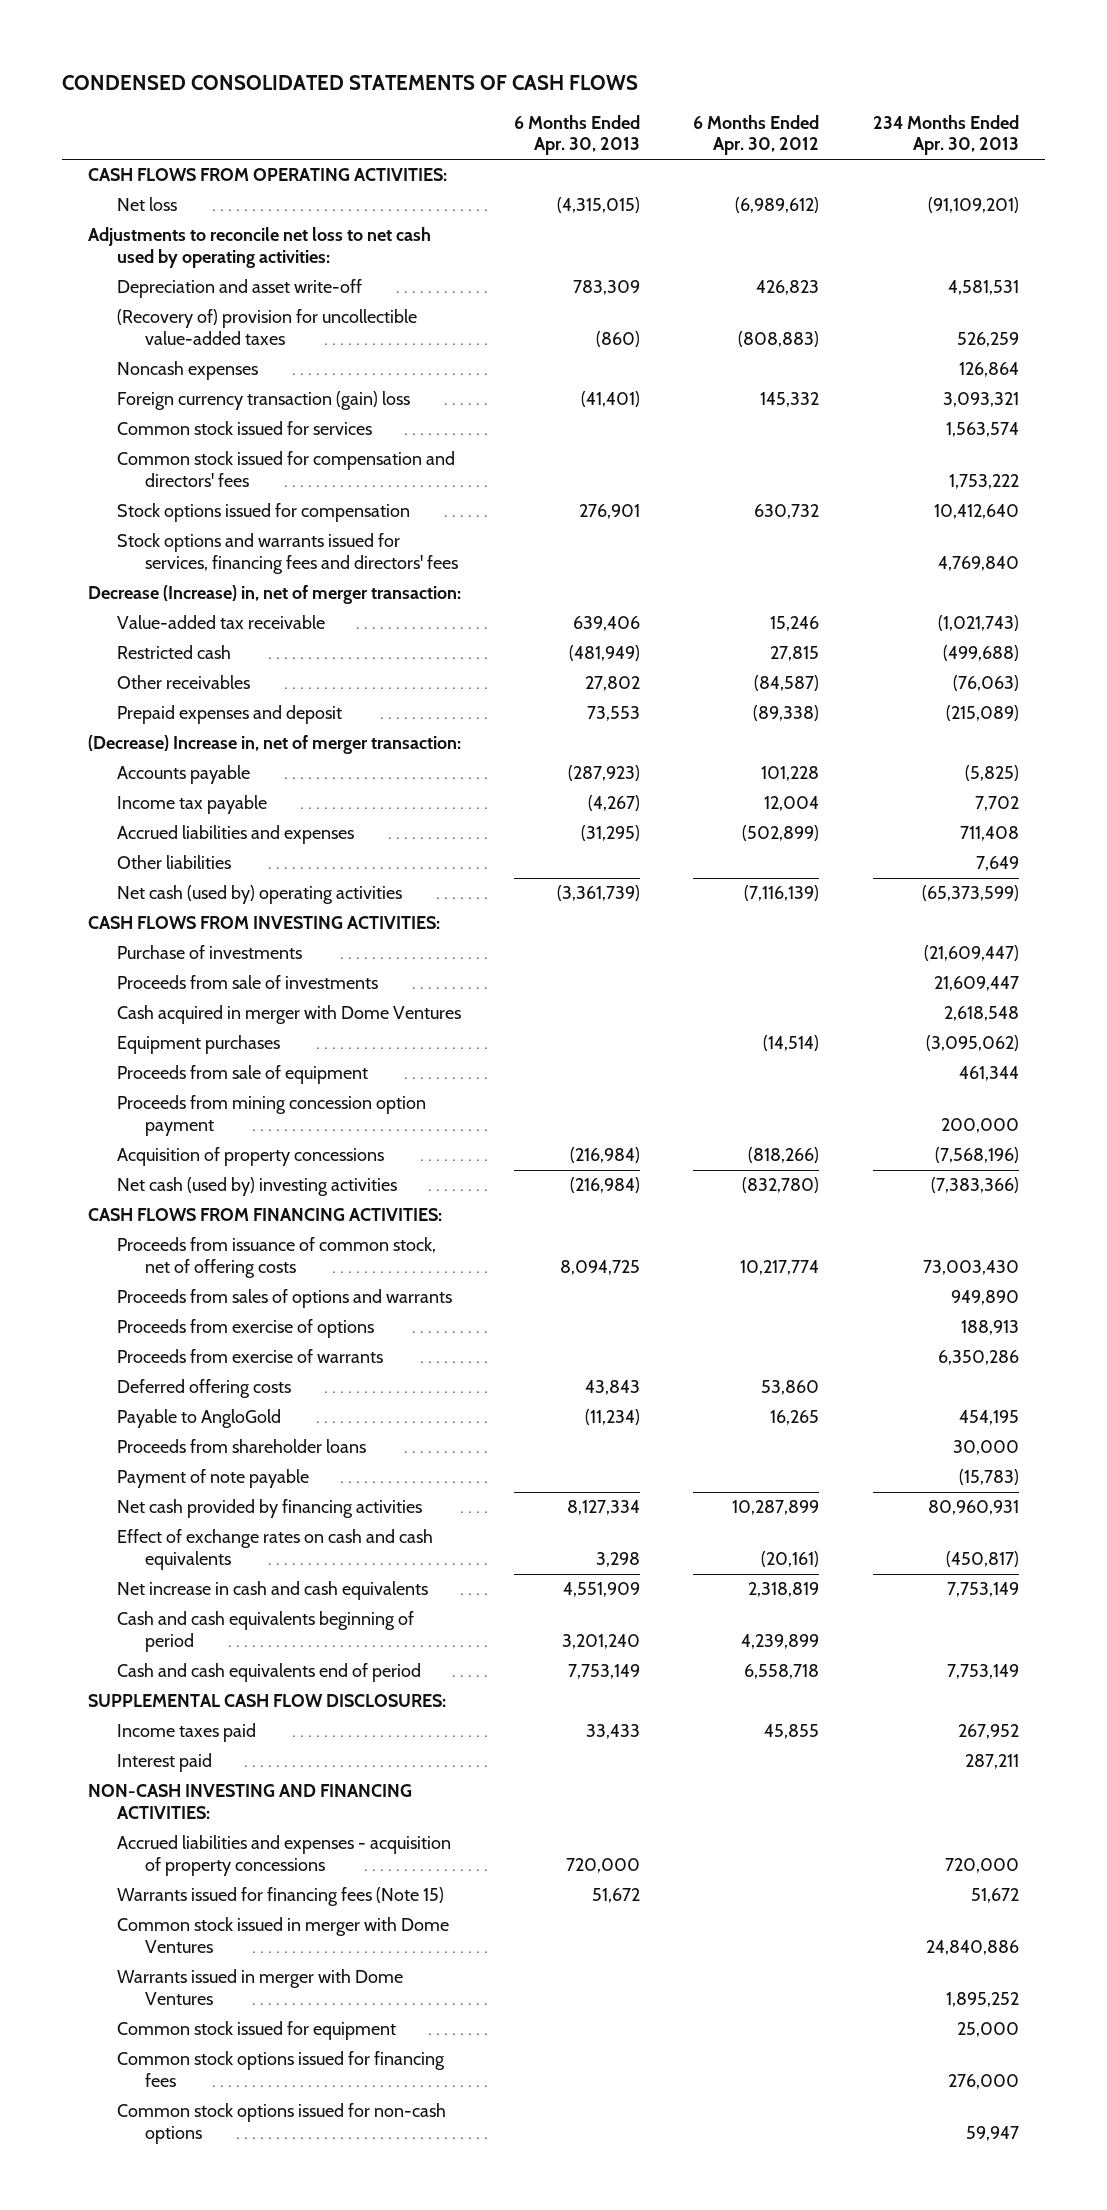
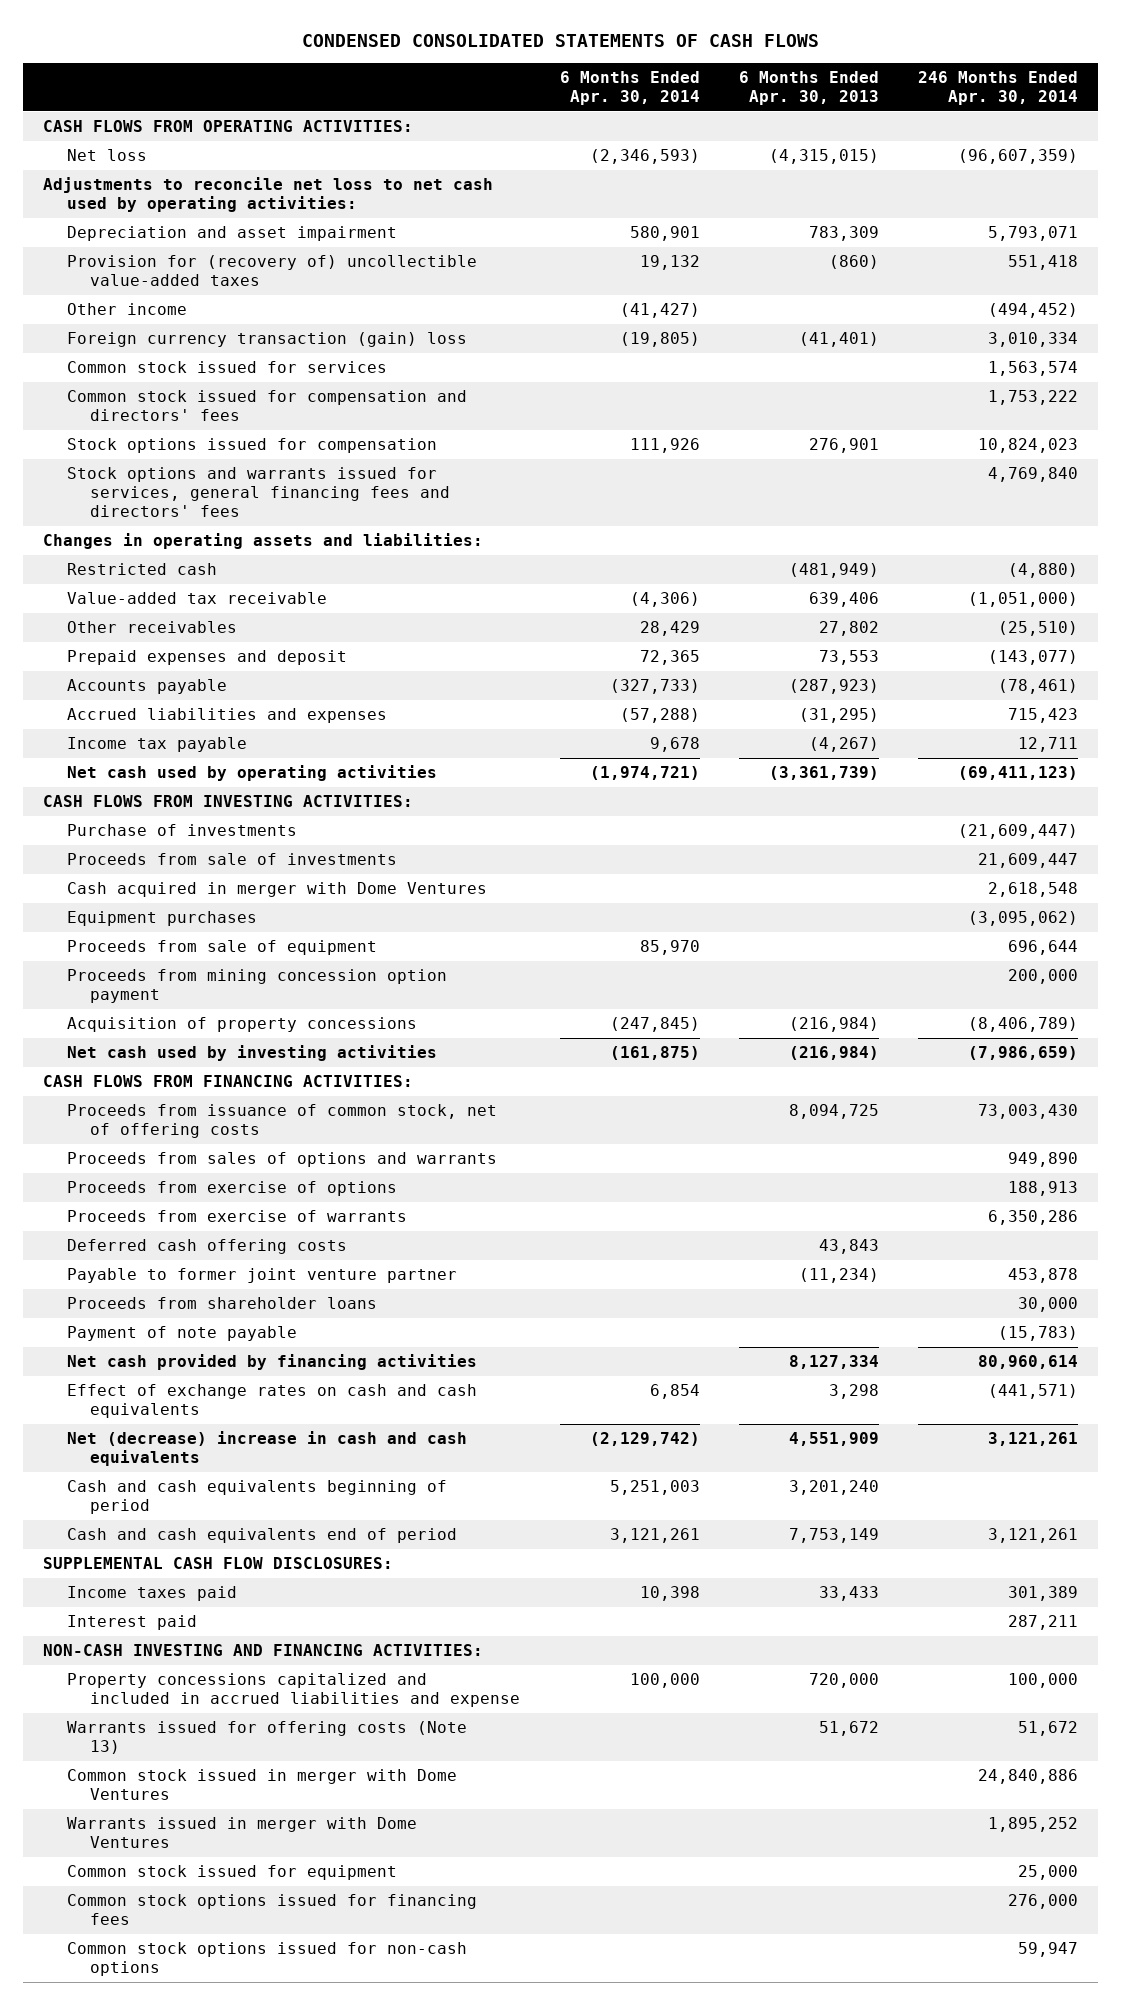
- | 6 Months Ended Apr. 30, 2013 | 6 Months Ended Apr. 30, 2012 | 234 Months Ended Apr. 30, 2013
+ | 6 Months Ended Apr. 30, 2014 | 6 Months Ended Apr. 30, 2013 | 246 Months Ended Apr. 30, 2014
- Depreciation and asset write-off | 783,309 | 426,823 | 4,581,531
- (Recovery of) provision for uncollectible value-added taxes | (860) | (808,883) | 526,259
- Noncash expenses | | | 126,864
+ Depreciation and asset impairment | 580,901 | 783,309 | 5,793,071
+ Provision for (recovery of) uncollectible value-added taxes | 19,132 | (860) | 551,418
+ Other income | (41,427) | | (494,452)
- Stock options and warrants issued for services, financing fees and directors' fees | | | 4,769,840
- Decrease (Increase) in, net of merger transaction:
+ Stock options and warrants issued for services, general financing fees and directors' fees | | | 4,769,840
+ Changes in operating assets and liabilities:
moved down: Value-added tax receivable | (4,306) | 639,406 | (1,051,000)
- (Decrease) Increase in, net of merger transaction:
- Other liabilities | | | 7,649
- Net cash (used by) operating activities | (3,361,739) | (7,116,139) | (65,373,599)
moved down: Income tax payable | 9,678 | (4,267) | 12,711
+ Net cash used by operating activities | (1,974,721) | (3,361,739) | (69,411,123)
- Net cash (used by) investing activities | (216,984) | (832,780) | (7,383,366)
+ Net cash used by investing activities | (161,875) | (216,984) | (7,986,659)
- Deferred offering costs | 43,843 | 53,860 |
- Payable to AngloGold | (11,234) | 16,265 | 454,195
+ Deferred cash offering costs | | 43,843 |
+ Payable to former joint venture partner | | (11,234) | 453,878
- Net increase in cash and cash equivalents | 4,551,909 | 2,318,819 | 7,753,149
+ Net (decrease) increase in cash and cash equivalents | (2,129,742) | 4,551,909 | 3,121,261
- Accrued liabilities and expenses - acquisition of property concessions | 720,000 | | 720,000
- Warrants issued for financing fees (Note 15) | 51,672 | | 51,672
+ Property concessions capitalized and included in accrued liabilities and expense | 100,000 | 720,000 | 100,000
+ Warrants issued for offering costs (Note 13) | | 51,672 | 51,672

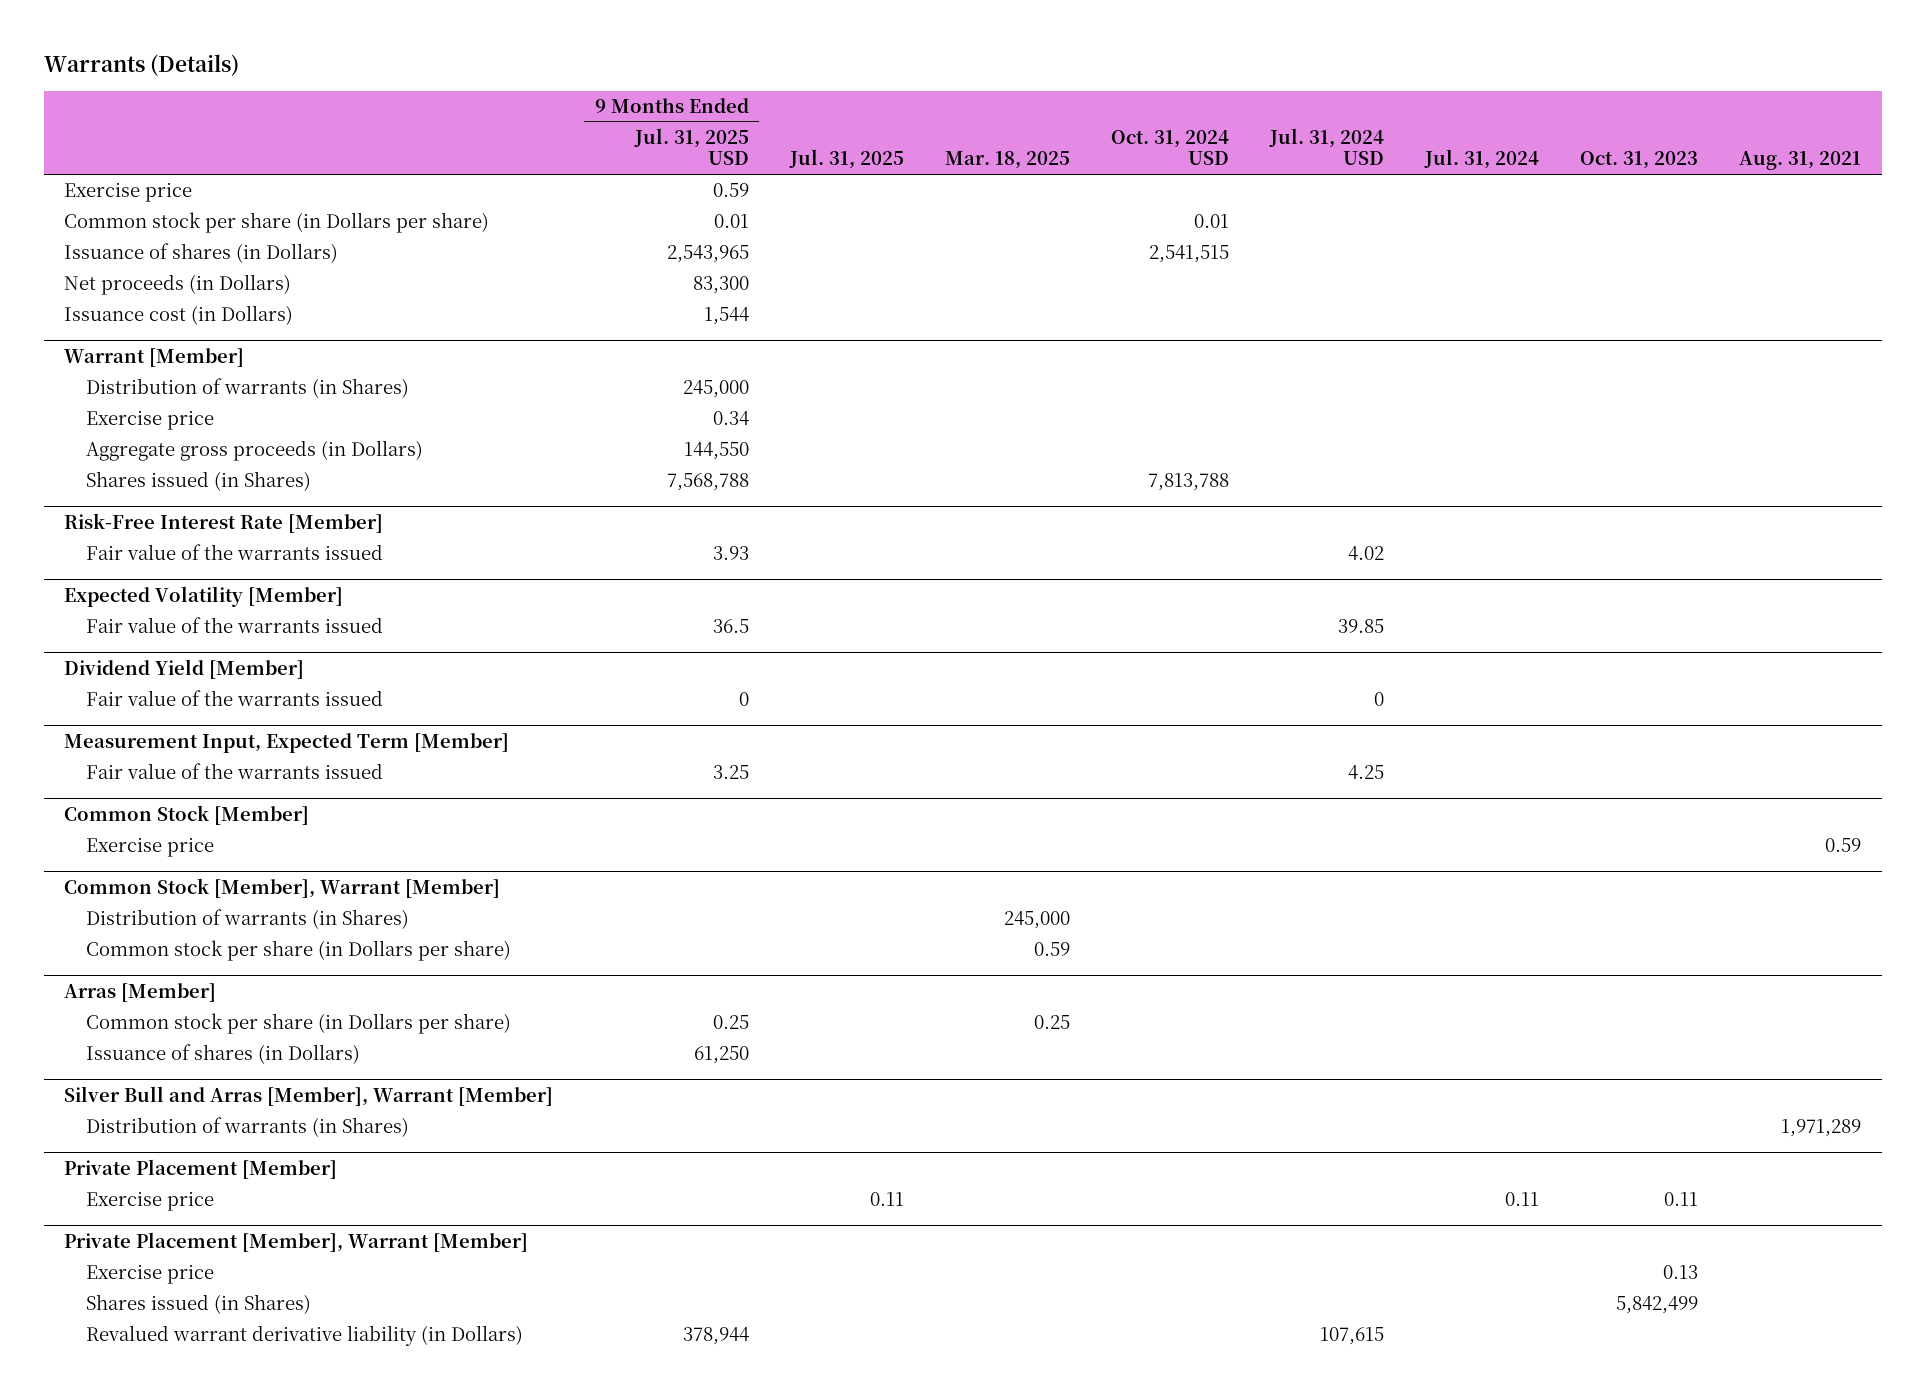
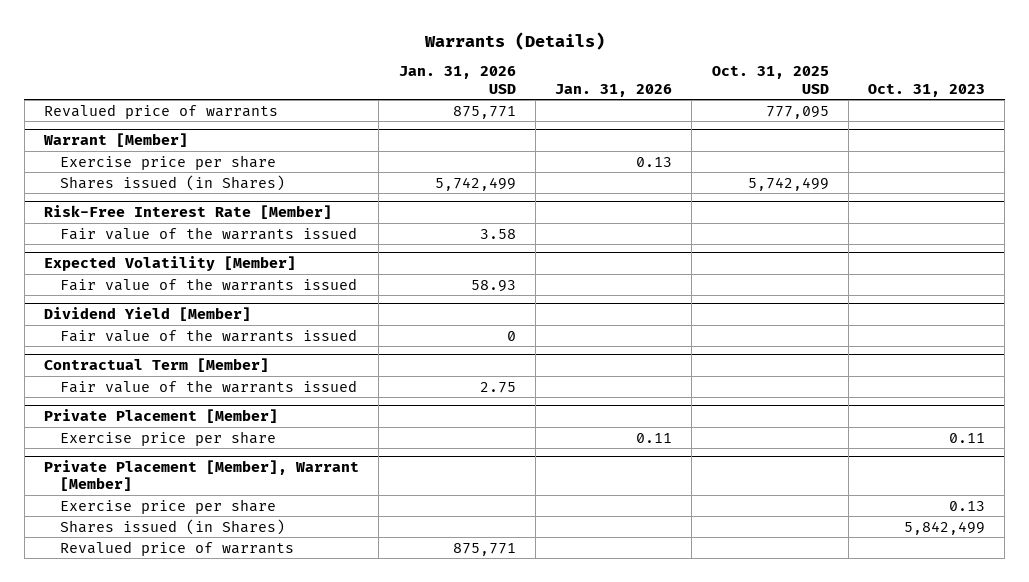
- | 9 Months Ended Jul. 31, 2025 USD | Jul. 31, 2025 | Mar. 18, 2025 | Oct. 31, 2024 USD | Jul. 31, 2024 USD | Jul. 31, 2024 | Oct. 31, 2023 | Aug. 31, 2021
+ | Jan. 31, 2026 USD | Jan. 31, 2026 | Oct. 31, 2025 USD | Oct. 31, 2023
- Exercise price | 0.59 | | | | | | |
- Common stock per share (in Dollars per share) | 0.01 | | | 0.01 | | | |
- Issuance of shares (in Dollars) | 2,543,965 | | | 2,541,515 | | | |
- Net proceeds (in Dollars) | 83,300 | | | | | | |
- Issuance cost (in Dollars) | 1,544 | | | | | | |
+ Revalued price of warrants | 875,771 | | 777,095 |
@ Warrant [Member]
- Distribution of warrants (in Shares) | 245,000 | | | | | | |
- Exercise price | 0.34 | | | | | | |
- Aggregate gross proceeds (in Dollars) | 144,550 | | | | | | |
+ Exercise price per share | | 0.13 | |
- Measurement Input, Expected Term [Member]
+ Contractual Term [Member]
- Common Stock [Member]
- Exercise price | | | | | | | | 0.59
- Common Stock [Member], Warrant [Member]
- Distribution of warrants (in Shares) | | | 245,000 | | | | |
- Common stock per share (in Dollars per share) | | | 0.59 | | | | |
- Arras [Member]
- Common stock per share (in Dollars per share) | 0.25 | | 0.25 | | | | |
- Issuance of shares (in Dollars) | 61,250 | | | | | | |
- Silver Bull and Arras [Member], Warrant [Member]
- Distribution of warrants (in Shares) | | | | | | | | 1,971,289
@ Private Placement [Member]
- Exercise price | | 0.11 | | | | 0.11 | 0.11 |
+ Exercise price per share | | 0.11 | | 0.11
@ Private Placement [Member], Warrant [Member]
- Exercise price | | | | | | | 0.13 |
+ Exercise price per share | | | | 0.13
- Revalued warrant derivative liability (in Dollars) | 378,944 | | | | 107,615 | | |
+ Revalued price of warrants | 875,771 | | |

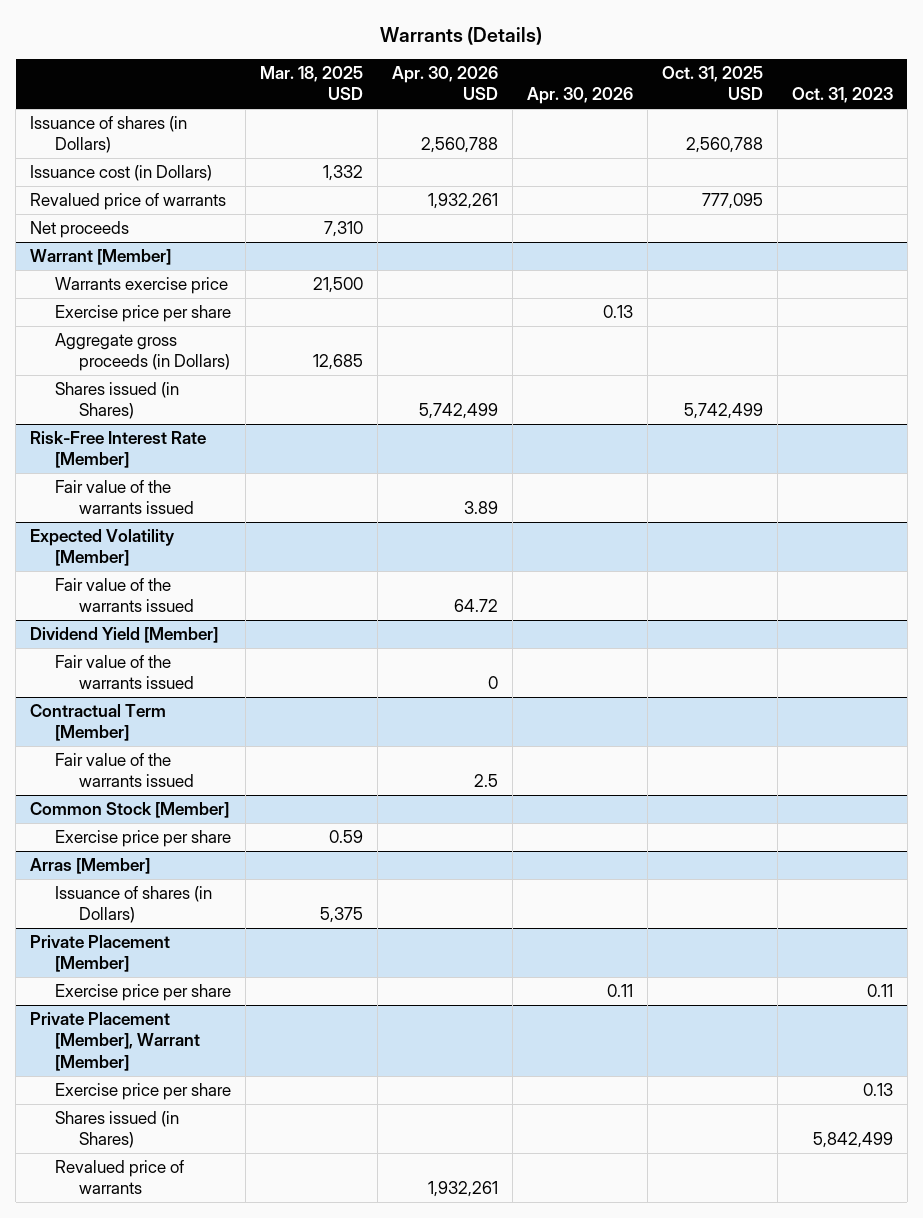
- | Jan. 31, 2026 USD | Jan. 31, 2026 | Oct. 31, 2025 USD | Oct. 31, 2023
+ | Mar. 18, 2025 USD | Apr. 30, 2026 USD | Apr. 30, 2026 | Oct. 31, 2025 USD | Oct. 31, 2023
+ Issuance of shares (in Dollars) | | 2,560,788 | | 2,560,788 |
+ Issuance cost (in Dollars) | 1,332 | | | |
+ Net proceeds | 7,310 | | | |
@ Warrant [Member]
+ Warrants exercise price | 21,500 | | | |
+ Aggregate gross proceeds (in Dollars) | 12,685 | | | |
+ Common Stock [Member]
+ Exercise price per share | 0.59 | | | |
+ Arras [Member]
+ Issuance of shares (in Dollars) | 5,375 | | | |

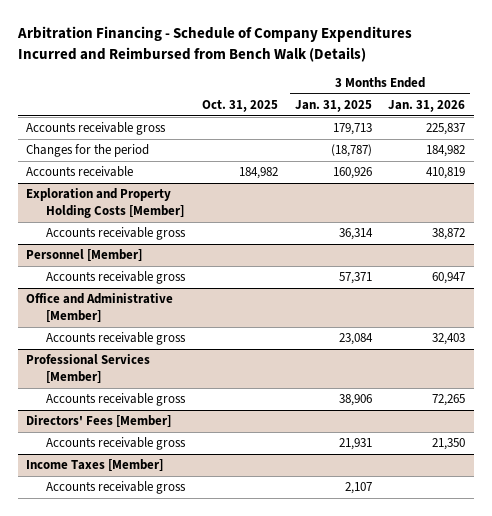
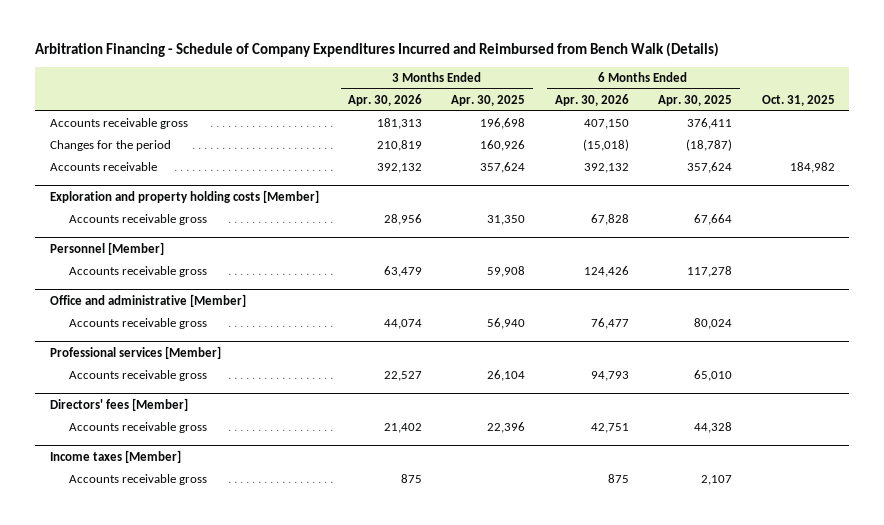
- | Oct. 31, 2025 | 3 Months Ended Jan. 31, 2025 | 3 Months Ended Jan. 31, 2026
+ | 3 Months Ended Apr. 30, 2026 | 3 Months Ended Apr. 30, 2025 | 6 Months Ended Apr. 30, 2026 | 6 Months Ended Apr. 30, 2025 | Oct. 31, 2025
- Exploration and Property Holding Costs [Member]
+ Exploration and property holding costs [Member]
- Office and Administrative [Member]
+ Office and administrative [Member]
- Professional Services [Member]
+ Professional services [Member]
- Directors' Fees [Member]
+ Directors' fees [Member]
- Income Taxes [Member]
+ Income taxes [Member]

